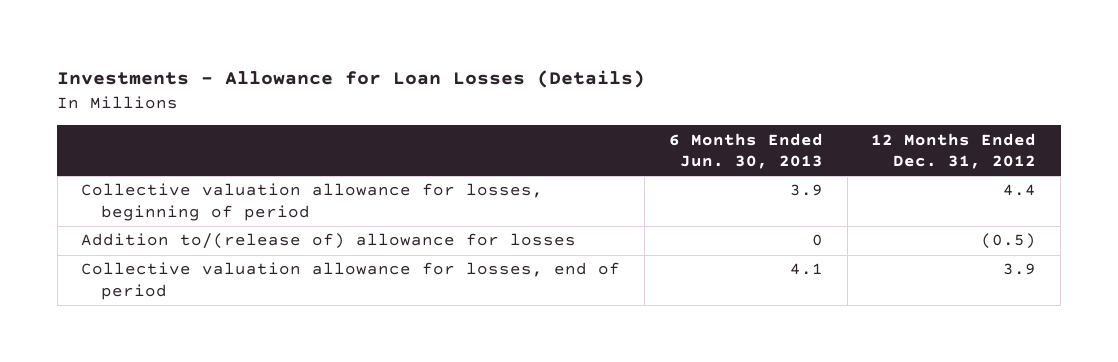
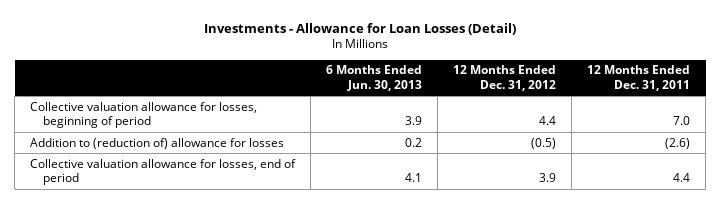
- Investments - Allowance for Loan Losses (Details)
+ Investments - Allowance for Loan Losses (Detail)
- | 6 Months Ended Jun. 30, 2013 | 12 Months Ended Dec. 31, 2012
+ | 6 Months Ended Jun. 30, 2013 | 12 Months Ended Dec. 31, 2012 | 12 Months Ended Dec. 31, 2011
- Addition to/(release of) allowance for losses | 0 | (0.5)
+ Addition to (reduction of) allowance for losses | 0.2 | (0.5) | (2.6)

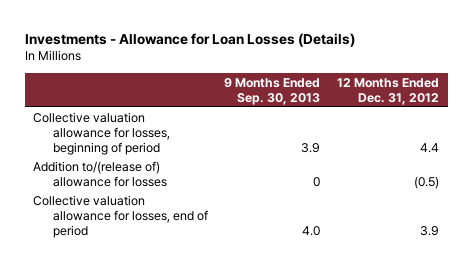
- Investments - Allowance for Loan Losses (Detail)
+ Investments - Allowance for Loan Losses (Details)
- | 6 Months Ended Jun. 30, 2013 | 12 Months Ended Dec. 31, 2012 | 12 Months Ended Dec. 31, 2011
+ | 9 Months Ended Sep. 30, 2013 | 12 Months Ended Dec. 31, 2012
- Addition to (reduction of) allowance for losses | 0.2 | (0.5) | (2.6)
+ Addition to/(release of) allowance for losses | 0 | (0.5)

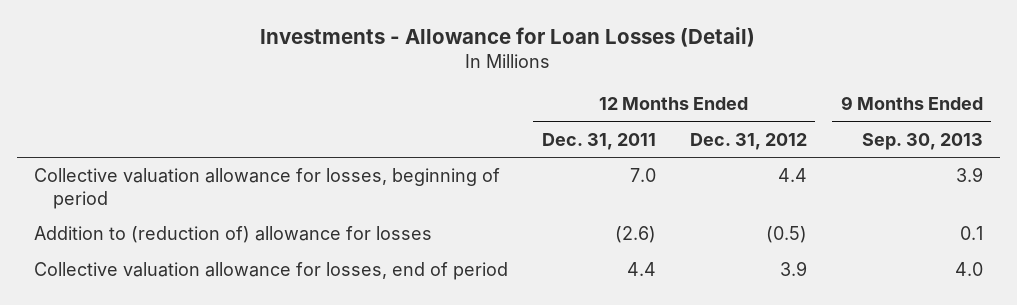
- Investments - Allowance for Loan Losses (Details)
+ Investments - Allowance for Loan Losses (Detail)
- | 9 Months Ended Sep. 30, 2013 | 12 Months Ended Dec. 31, 2012
+ | 12 Months Ended Dec. 31, 2011 | 12 Months Ended Dec. 31, 2012 | 9 Months Ended Sep. 30, 2013
- Addition to/(release of) allowance for losses | 0 | (0.5)
+ Addition to (reduction of) allowance for losses | (2.6) | (0.5) | 0.1

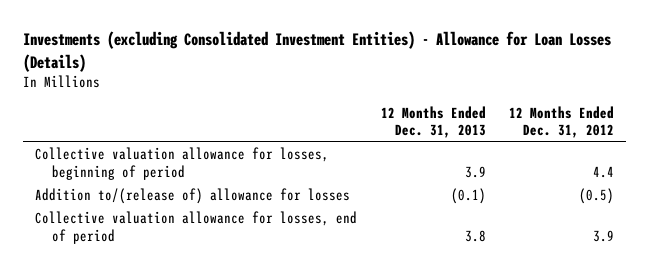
- Investments - Allowance for Loan Losses (Detail)
+ Investments (excluding Consolidated Investment Entities) - Allowance for Loan Losses (Details)
- | 12 Months Ended Dec. 31, 2011 | 12 Months Ended Dec. 31, 2012 | 9 Months Ended Sep. 30, 2013
+ | 12 Months Ended Dec. 31, 2013 | 12 Months Ended Dec. 31, 2012
- Addition to (reduction of) allowance for losses | (2.6) | (0.5) | 0.1
+ Addition to/(release of) allowance for losses | (0.1) | (0.5)

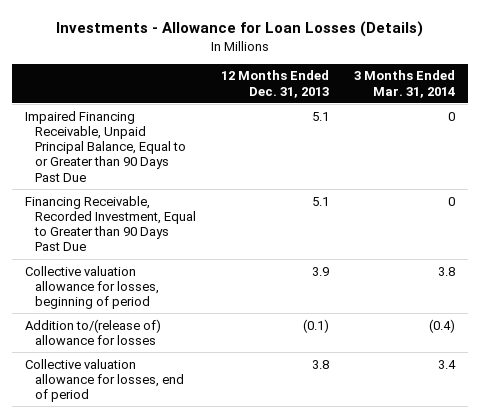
- Investments (excluding Consolidated Investment Entities) - Allowance for Loan Losses (Details)
+ Investments - Allowance for Loan Losses (Details)
- | 12 Months Ended Dec. 31, 2013 | 12 Months Ended Dec. 31, 2012
+ | 12 Months Ended Dec. 31, 2013 | 3 Months Ended Mar. 31, 2014
+ Impaired Financing Receivable, Unpaid Principal Balance, Equal to or Greater than 90 Days Past Due | 5.1 | 0
+ Financing Receivable, Recorded Investment, Equal to Greater than 90 Days Past Due | 5.1 | 0

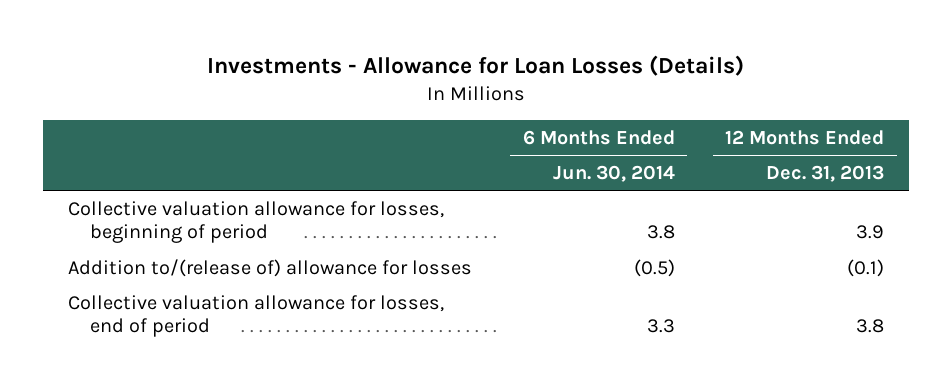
- | 12 Months Ended Dec. 31, 2013 | 3 Months Ended Mar. 31, 2014
+ | 6 Months Ended Jun. 30, 2014 | 12 Months Ended Dec. 31, 2013
- Impaired Financing Receivable, Unpaid Principal Balance, Equal to or Greater than 90 Days Past Due | 5.1 | 0
- Financing Receivable, Recorded Investment, Equal to Greater than 90 Days Past Due | 5.1 | 0

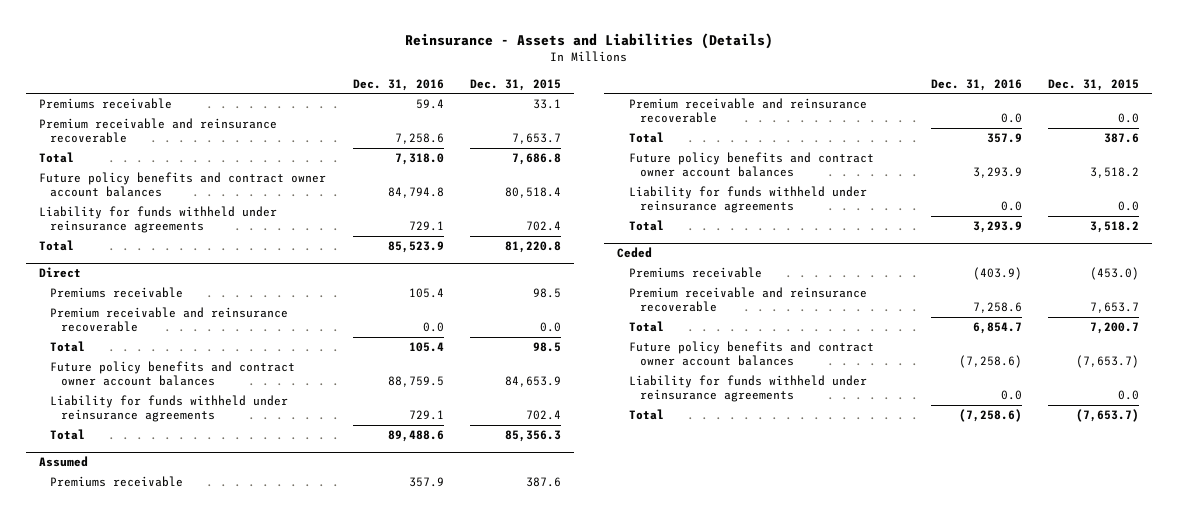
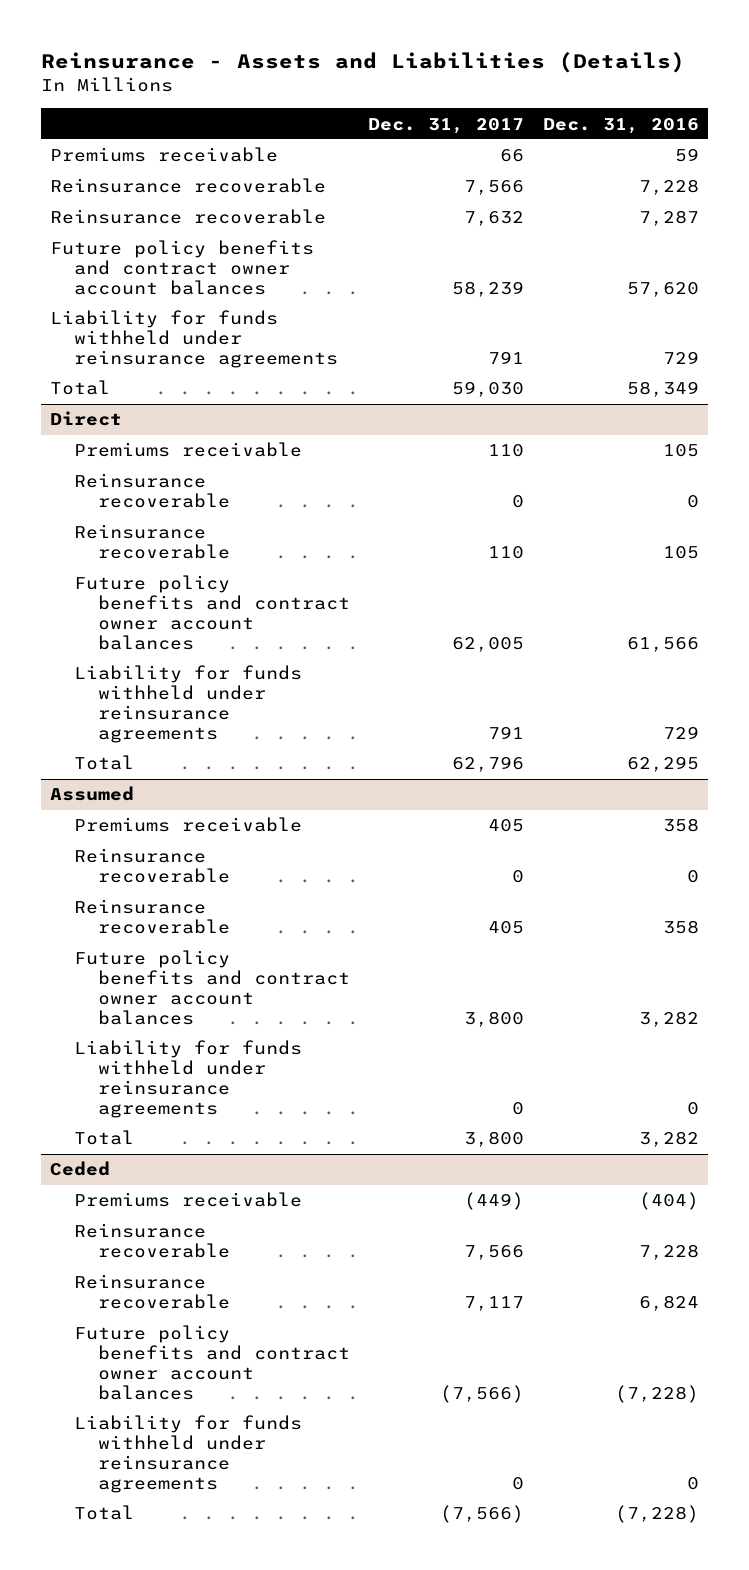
- | Dec. 31, 2016 | Dec. 31, 2015
+ | Dec. 31, 2017 | Dec. 31, 2016
- Premiums receivable | 59.4 | 33.1
- Premium receivable and reinsurance recoverable | 7,258.6 | 7,653.7
- Total | 7,318.0 | 7,686.8
- Future policy benefits and contract owner account balances | 84,794.8 | 80,518.4
- Liability for funds withheld under reinsurance agreements | 729.1 | 702.4
- Total | 85,523.9 | 81,220.8
+ Premiums receivable | 66 | 59
+ Reinsurance recoverable | 7,566 | 7,228
+ Reinsurance recoverable | 7,632 | 7,287
+ Future policy benefits and contract owner account balances | 58,239 | 57,620
+ Liability for funds withheld under reinsurance agreements | 791 | 729
+ Total | 59,030 | 58,349
@ Direct
- Premiums receivable | 105.4 | 98.5
- Premium receivable and reinsurance recoverable | 0.0 | 0.0
- Total | 105.4 | 98.5
- Future policy benefits and contract owner account balances | 88,759.5 | 84,653.9
- Liability for funds withheld under reinsurance agreements | 729.1 | 702.4
- Total | 89,488.6 | 85,356.3
+ Premiums receivable | 110 | 105
+ Reinsurance recoverable | 0 | 0
+ Reinsurance recoverable | 110 | 105
+ Future policy benefits and contract owner account balances | 62,005 | 61,566
+ Liability for funds withheld under reinsurance agreements | 791 | 729
+ Total | 62,796 | 62,295
@ Assumed
- Premiums receivable | 357.9 | 387.6
- Premium receivable and reinsurance recoverable | 0.0 | 0.0
- Total | 357.9 | 387.6
- Future policy benefits and contract owner account balances | 3,293.9 | 3,518.2
- Liability for funds withheld under reinsurance agreements | 0.0 | 0.0
- Total | 3,293.9 | 3,518.2
+ Premiums receivable | 405 | 358
+ Reinsurance recoverable | 0 | 0
+ Reinsurance recoverable | 405 | 358
+ Future policy benefits and contract owner account balances | 3,800 | 3,282
+ Liability for funds withheld under reinsurance agreements | 0 | 0
+ Total | 3,800 | 3,282
@ Ceded
- Premiums receivable | (403.9) | (453.0)
- Premium receivable and reinsurance recoverable | 7,258.6 | 7,653.7
- Total | 6,854.7 | 7,200.7
- Future policy benefits and contract owner account balances | (7,258.6) | (7,653.7)
- Liability for funds withheld under reinsurance agreements | 0.0 | 0.0
- Total | (7,258.6) | (7,653.7)
+ Premiums receivable | (449) | (404)
+ Reinsurance recoverable | 7,566 | 7,228
+ Reinsurance recoverable | 7,117 | 6,824
+ Future policy benefits and contract owner account balances | (7,566) | (7,228)
+ Liability for funds withheld under reinsurance agreements | 0 | 0
+ Total | (7,566) | (7,228)

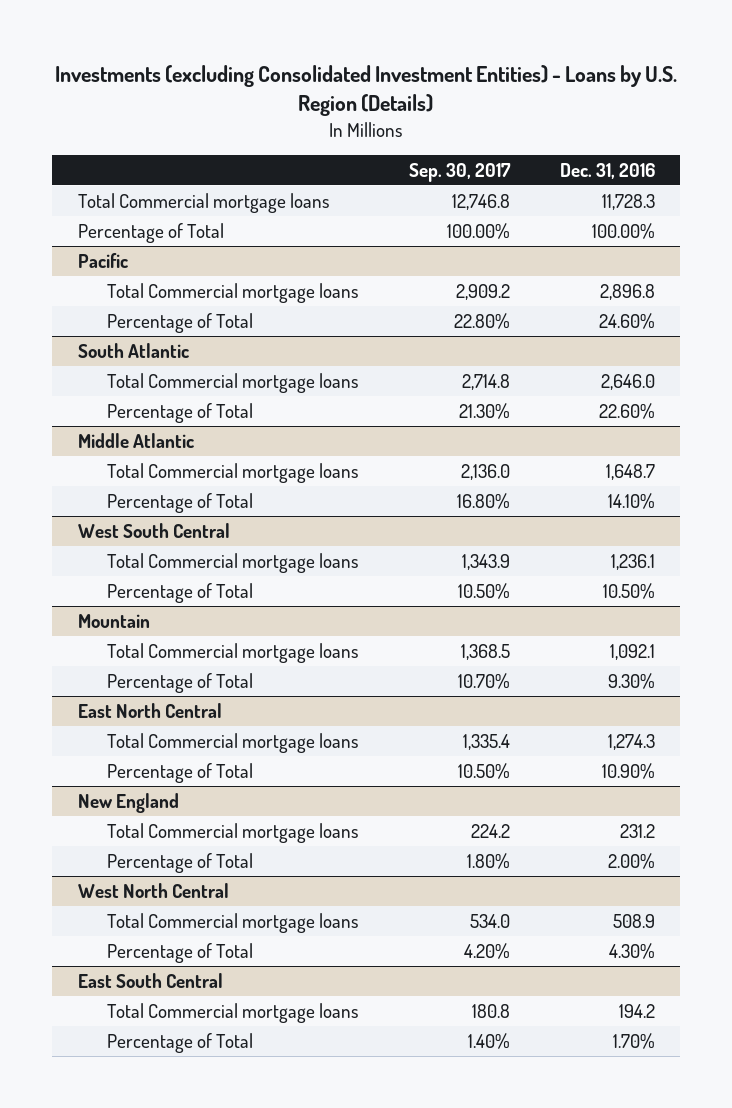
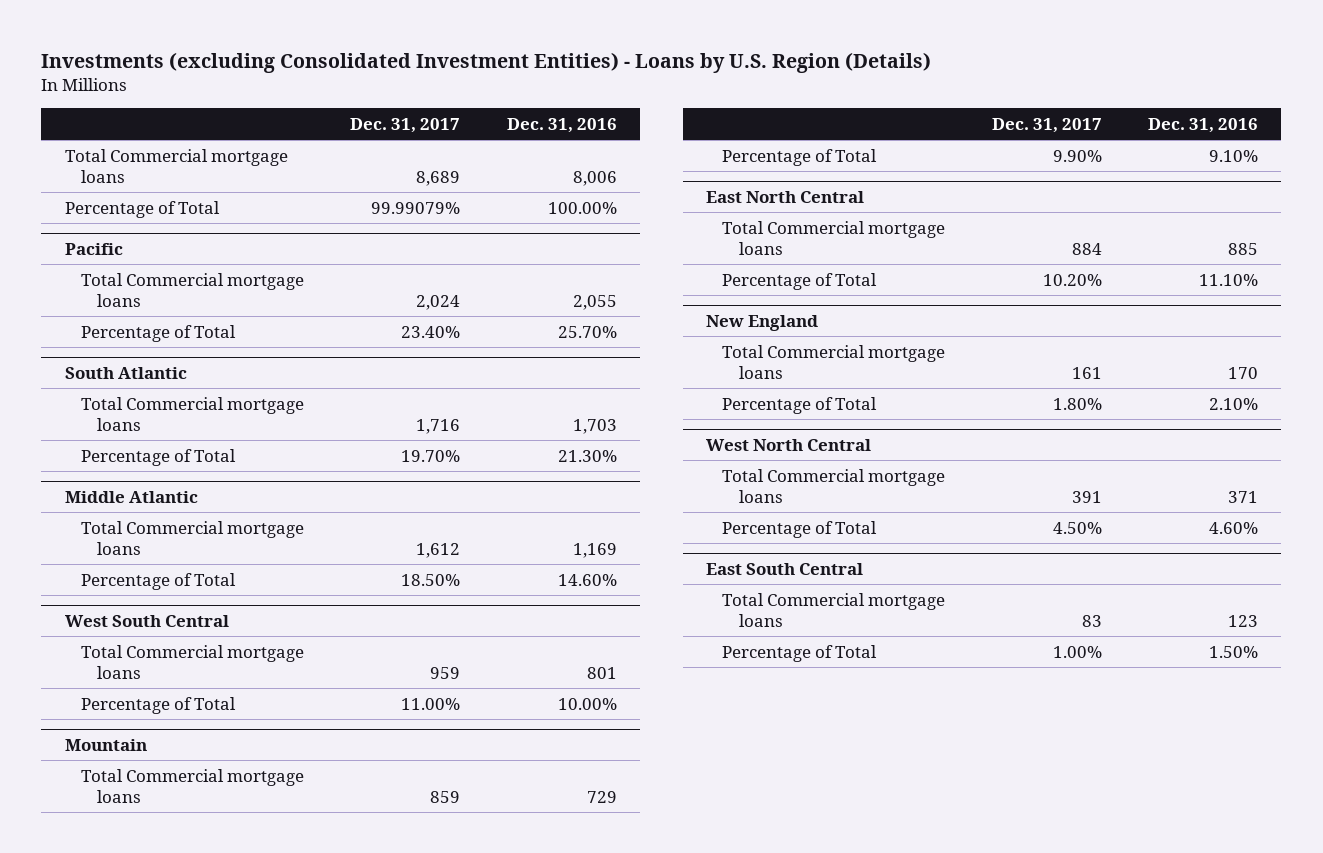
- | Sep. 30, 2017 | Dec. 31, 2016
+ | Dec. 31, 2017 | Dec. 31, 2016
- Total Commercial mortgage loans | 12,746.8 | 11,728.3
+ Total Commercial mortgage loans | 8,689 | 8,006
@ Pacific
- Total Commercial mortgage loans | 2,909.2 | 2,896.8
- Percentage of Total | 22.80% | 24.60%
+ Total Commercial mortgage loans | 2,024 | 2,055
+ Percentage of Total | 23.40% | 25.70%
@ South Atlantic
- Total Commercial mortgage loans | 2,714.8 | 2,646.0
- Percentage of Total | 21.30% | 22.60%
+ Total Commercial mortgage loans | 1,716 | 1,703
+ Percentage of Total | 19.70% | 21.30%
@ Middle Atlantic
- Total Commercial mortgage loans | 2,136.0 | 1,648.7
- Percentage of Total | 16.80% | 14.10%
+ Total Commercial mortgage loans | 1,612 | 1,169
+ Percentage of Total | 18.50% | 14.60%
@ West South Central
- Total Commercial mortgage loans | 1,343.9 | 1,236.1
- Percentage of Total | 10.50% | 10.50%
+ Total Commercial mortgage loans | 959 | 801
+ Percentage of Total | 11.00% | 10.00%
@ Mountain
- Total Commercial mortgage loans | 1,368.5 | 1,092.1
- Percentage of Total | 10.70% | 9.30%
+ Total Commercial mortgage loans | 859 | 729
+ Percentage of Total | 9.90% | 9.10%
@ East North Central
- Total Commercial mortgage loans | 1,335.4 | 1,274.3
- Percentage of Total | 10.50% | 10.90%
+ Total Commercial mortgage loans | 884 | 885
+ Percentage of Total | 10.20% | 11.10%
@ New England
- Total Commercial mortgage loans | 224.2 | 231.2
- Percentage of Total | 1.80% | 2.00%
+ Total Commercial mortgage loans | 161 | 170
+ Percentage of Total | 1.80% | 2.10%
@ West North Central
- Total Commercial mortgage loans | 534.0 | 508.9
- Percentage of Total | 4.20% | 4.30%
+ Total Commercial mortgage loans | 391 | 371
+ Percentage of Total | 4.50% | 4.60%
@ East South Central
- Total Commercial mortgage loans | 180.8 | 194.2
- Percentage of Total | 1.40% | 1.70%
+ Total Commercial mortgage loans | 83 | 123
+ Percentage of Total | 1.00% | 1.50%

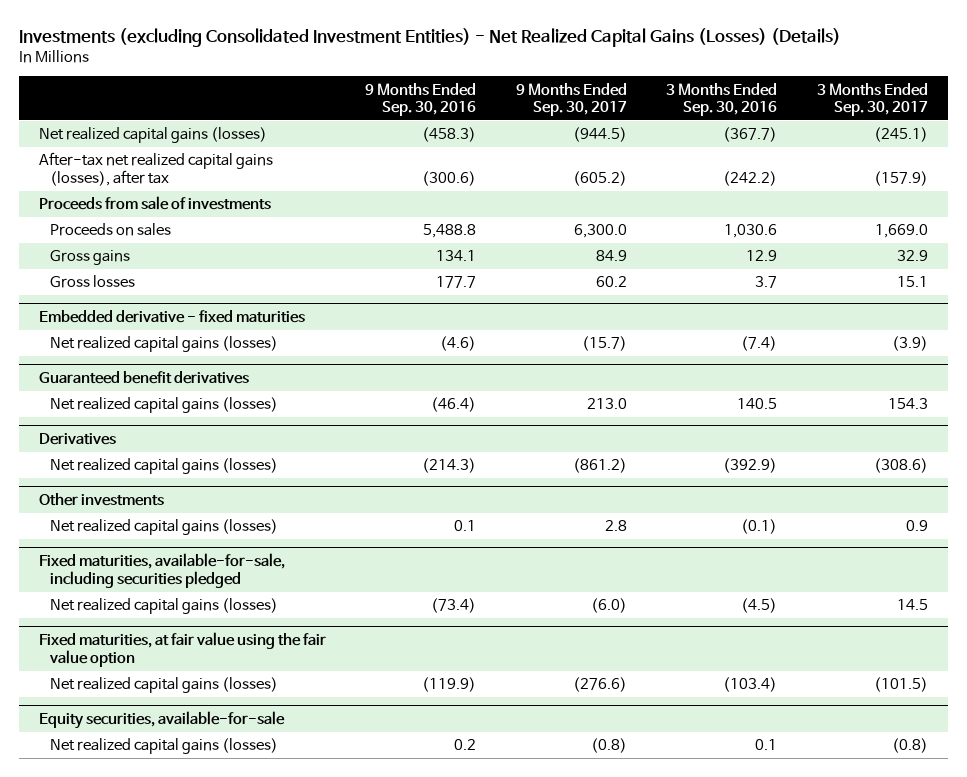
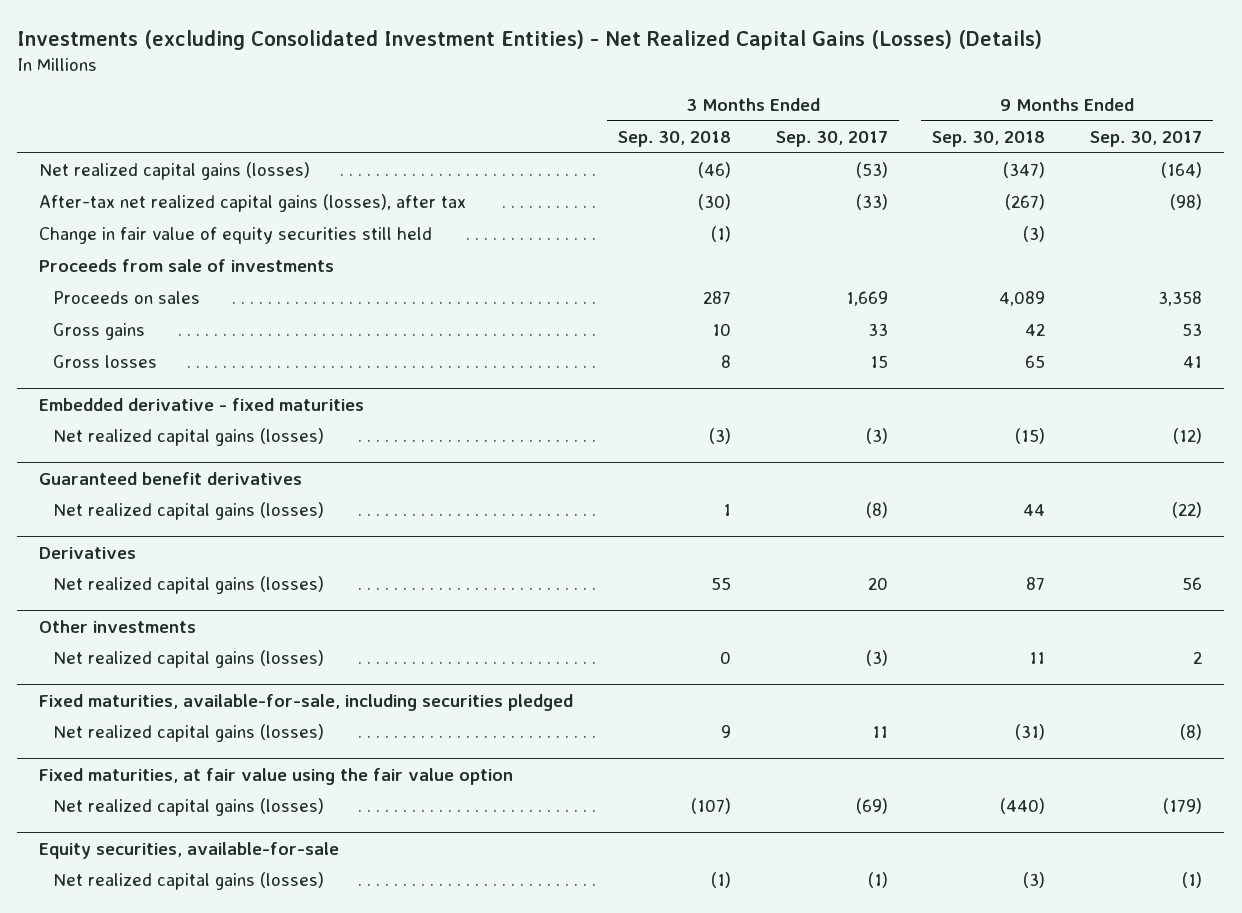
- | 9 Months Ended Sep. 30, 2016 | 9 Months Ended Sep. 30, 2017 | 3 Months Ended Sep. 30, 2016 | 3 Months Ended Sep. 30, 2017
+ | 3 Months Ended Sep. 30, 2018 | 3 Months Ended Sep. 30, 2017 | 9 Months Ended Sep. 30, 2018 | 9 Months Ended Sep. 30, 2017
- Net realized capital gains (losses) | (458.3) | (944.5) | (367.7) | (245.1)
- After-tax net realized capital gains (losses), after tax | (300.6) | (605.2) | (242.2) | (157.9)
+ Net realized capital gains (losses) | (46) | (53) | (347) | (164)
+ After-tax net realized capital gains (losses), after tax | (30) | (33) | (267) | (98)
+ Change in fair value of equity securities still held | (1) | | (3) |
- Proceeds on sales | 5,488.8 | 6,300.0 | 1,030.6 | 1,669.0
- Gross gains | 134.1 | 84.9 | 12.9 | 32.9
- Gross losses | 177.7 | 60.2 | 3.7 | 15.1
+ Proceeds on sales | 287 | 1,669 | 4,089 | 3,358
+ Gross gains | 10 | 33 | 42 | 53
+ Gross losses | 8 | 15 | 65 | 41
@ Embedded derivative - fixed maturities
- Net realized capital gains (losses) | (4.6) | (15.7) | (7.4) | (3.9)
+ Net realized capital gains (losses) | (3) | (3) | (15) | (12)
@ Guaranteed benefit derivatives
- Net realized capital gains (losses) | (46.4) | 213.0 | 140.5 | 154.3
+ Net realized capital gains (losses) | 1 | (8) | 44 | (22)
@ Derivatives
- Net realized capital gains (losses) | (214.3) | (861.2) | (392.9) | (308.6)
+ Net realized capital gains (losses) | 55 | 20 | 87 | 56
@ Other investments
- Net realized capital gains (losses) | 0.1 | 2.8 | (0.1) | 0.9
+ Net realized capital gains (losses) | 0 | (3) | 11 | 2
@ Fixed maturities, available-for-sale, including securities pledged
- Net realized capital gains (losses) | (73.4) | (6.0) | (4.5) | 14.5
+ Net realized capital gains (losses) | 9 | 11 | (31) | (8)
@ Fixed maturities, at fair value using the fair value option
- Net realized capital gains (losses) | (119.9) | (276.6) | (103.4) | (101.5)
+ Net realized capital gains (losses) | (107) | (69) | (440) | (179)
@ Equity securities, available-for-sale
- Net realized capital gains (losses) | 0.2 | (0.8) | 0.1 | (0.8)
+ Net realized capital gains (losses) | (1) | (1) | (3) | (1)

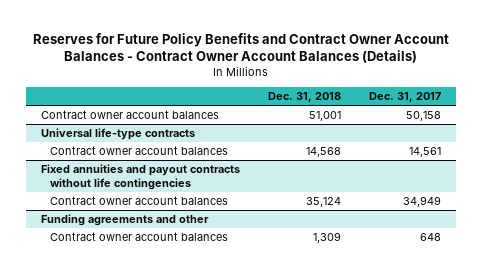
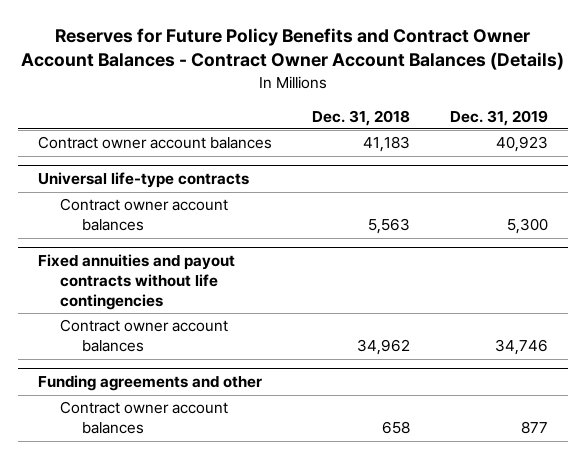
- | Dec. 31, 2018 | Dec. 31, 2017
+ | Dec. 31, 2018 | Dec. 31, 2019
- Contract owner account balances | 51,001 | 50,158
+ Contract owner account balances | 41,183 | 40,923
@ Universal life-type contracts
- Contract owner account balances | 14,568 | 14,561
+ Contract owner account balances | 5,563 | 5,300
@ Fixed annuities and payout contracts without life contingencies
- Contract owner account balances | 35,124 | 34,949
+ Contract owner account balances | 34,962 | 34,746
@ Funding agreements and other
- Contract owner account balances | 1,309 | 648
+ Contract owner account balances | 658 | 877

